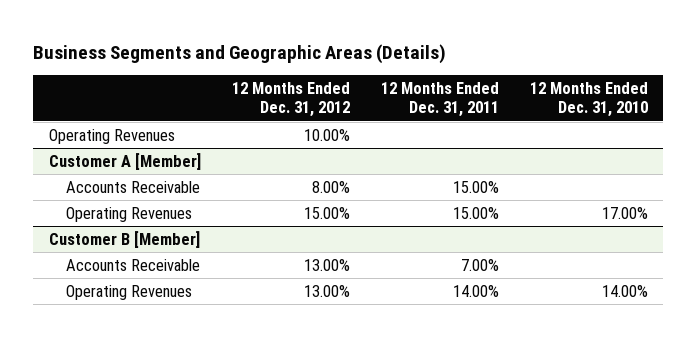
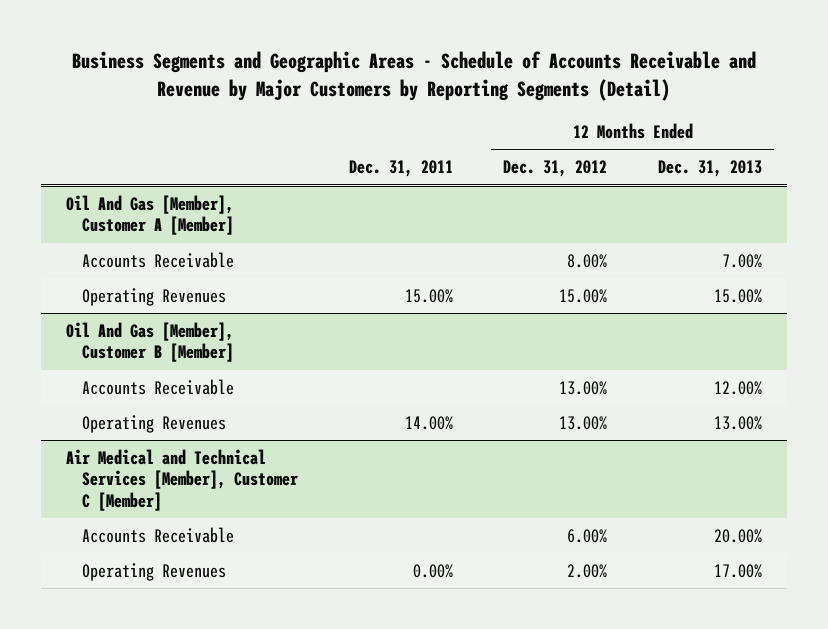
- Business Segments and Geographic Areas (Details)
+ Business Segments and Geographic Areas - Schedule of Accounts Receivable and Revenue by Major Customers by Reporting Segments (Detail)
- | 12 Months Ended Dec. 31, 2012 | 12 Months Ended Dec. 31, 2011 | 12 Months Ended Dec. 31, 2010
+ | Dec. 31, 2011 | 12 Months Ended Dec. 31, 2012 | 12 Months Ended Dec. 31, 2013
- Operating Revenues | 10.00% | |
- Customer A [Member]
+ Oil And Gas [Member], Customer A [Member]
- Customer B [Member]
+ Oil And Gas [Member], Customer B [Member]
+ Air Medical and Technical Services [Member], Customer C [Member]
+ Accounts Receivable | | 6.00% | 20.00%
+ Operating Revenues | 0.00% | 2.00% | 17.00%

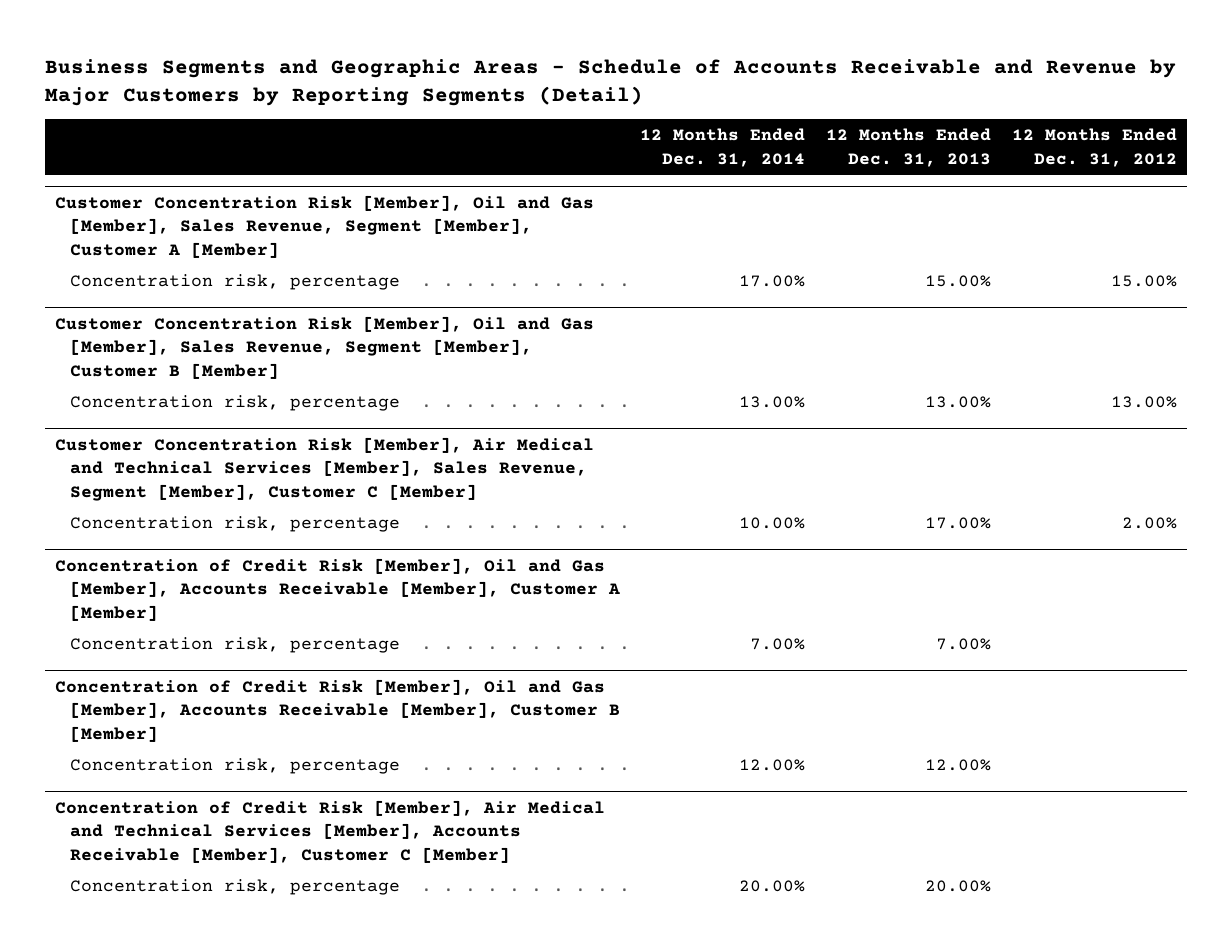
- | Dec. 31, 2011 | 12 Months Ended Dec. 31, 2012 | 12 Months Ended Dec. 31, 2013
+ | 12 Months Ended Dec. 31, 2014 | 12 Months Ended Dec. 31, 2013 | 12 Months Ended Dec. 31, 2012
- Oil And Gas [Member], Customer A [Member]
- Accounts Receivable | | 8.00% | 7.00%
- Operating Revenues | 15.00% | 15.00% | 15.00%
- Oil And Gas [Member], Customer B [Member]
- Accounts Receivable | | 13.00% | 12.00%
- Operating Revenues | 14.00% | 13.00% | 13.00%
- Air Medical and Technical Services [Member], Customer C [Member]
- Accounts Receivable | | 6.00% | 20.00%
- Operating Revenues | 0.00% | 2.00% | 17.00%
+ Customer Concentration Risk [Member], Oil and Gas [Member], Sales Revenue, Segment [Member], Customer A [Member]
+ Concentration risk, percentage | 17.00% | 15.00% | 15.00%
+ Customer Concentration Risk [Member], Oil and Gas [Member], Sales Revenue, Segment [Member], Customer B [Member]
+ Concentration risk, percentage | 13.00% | 13.00% | 13.00%
+ Customer Concentration Risk [Member], Air Medical and Technical Services [Member], Sales Revenue, Segment [Member], Customer C [Member]
+ Concentration risk, percentage | 10.00% | 17.00% | 2.00%
+ Concentration of Credit Risk [Member], Oil and Gas [Member], Accounts Receivable [Member], Customer A [Member]
+ Concentration risk, percentage | 7.00% | 7.00% |
+ Concentration of Credit Risk [Member], Oil and Gas [Member], Accounts Receivable [Member], Customer B [Member]
+ Concentration risk, percentage | 12.00% | 12.00% |
+ Concentration of Credit Risk [Member], Air Medical and Technical Services [Member], Accounts Receivable [Member], Customer C [Member]
+ Concentration risk, percentage | 20.00% | 20.00% |

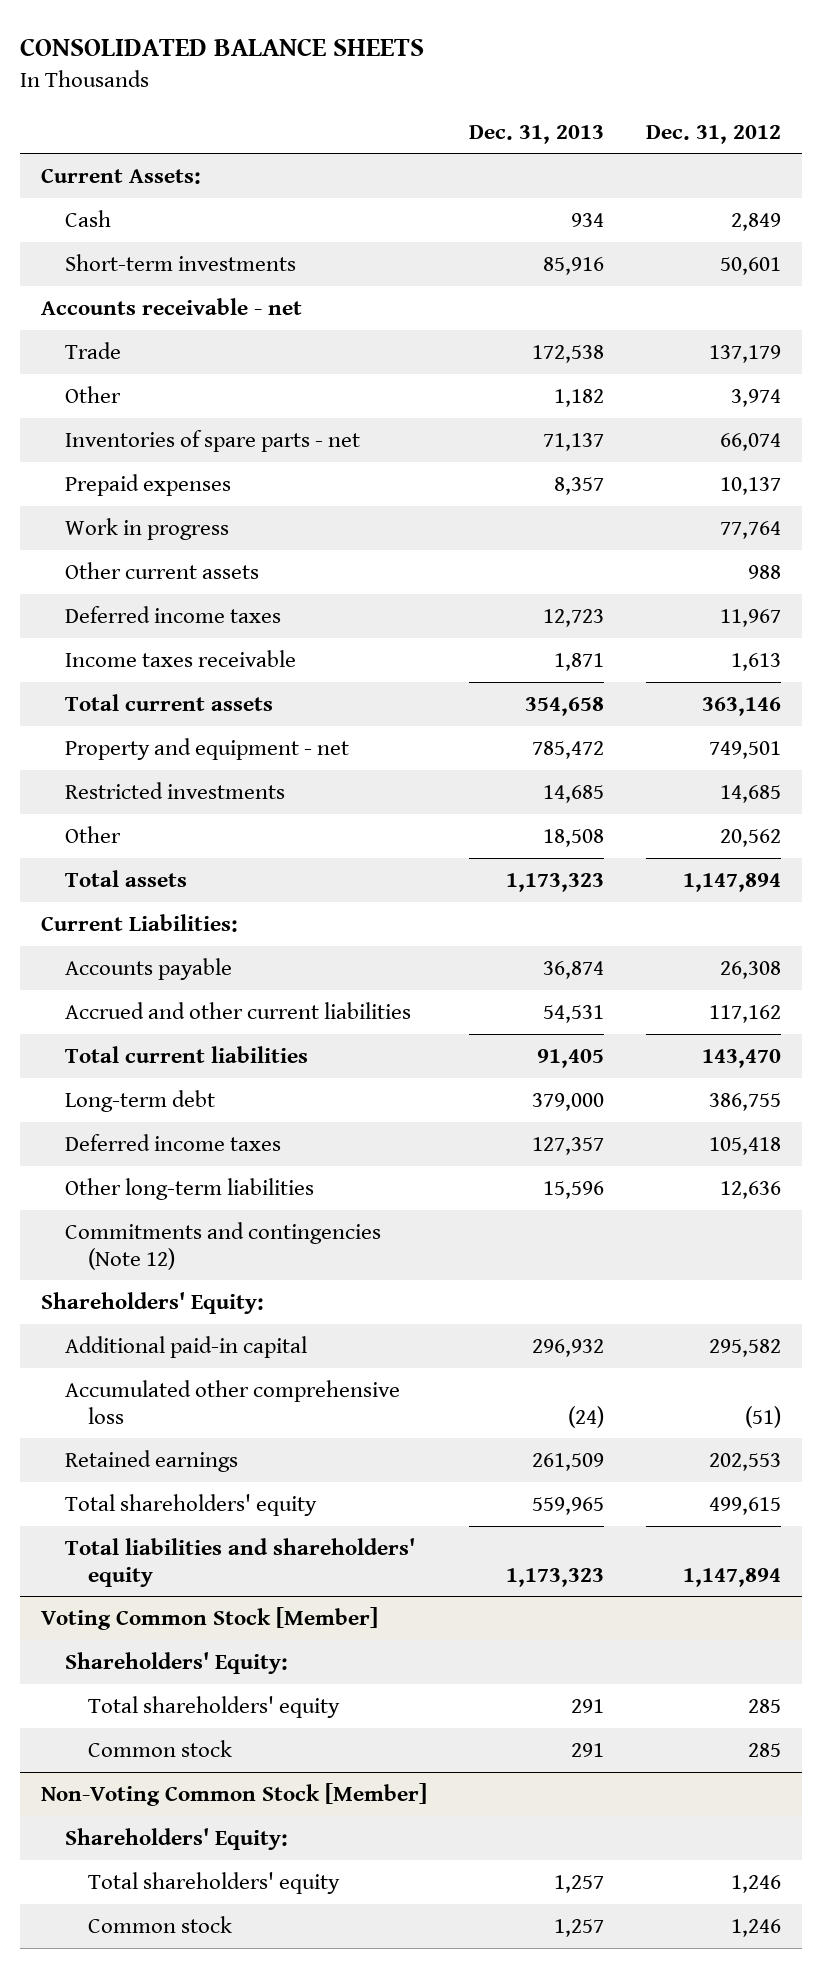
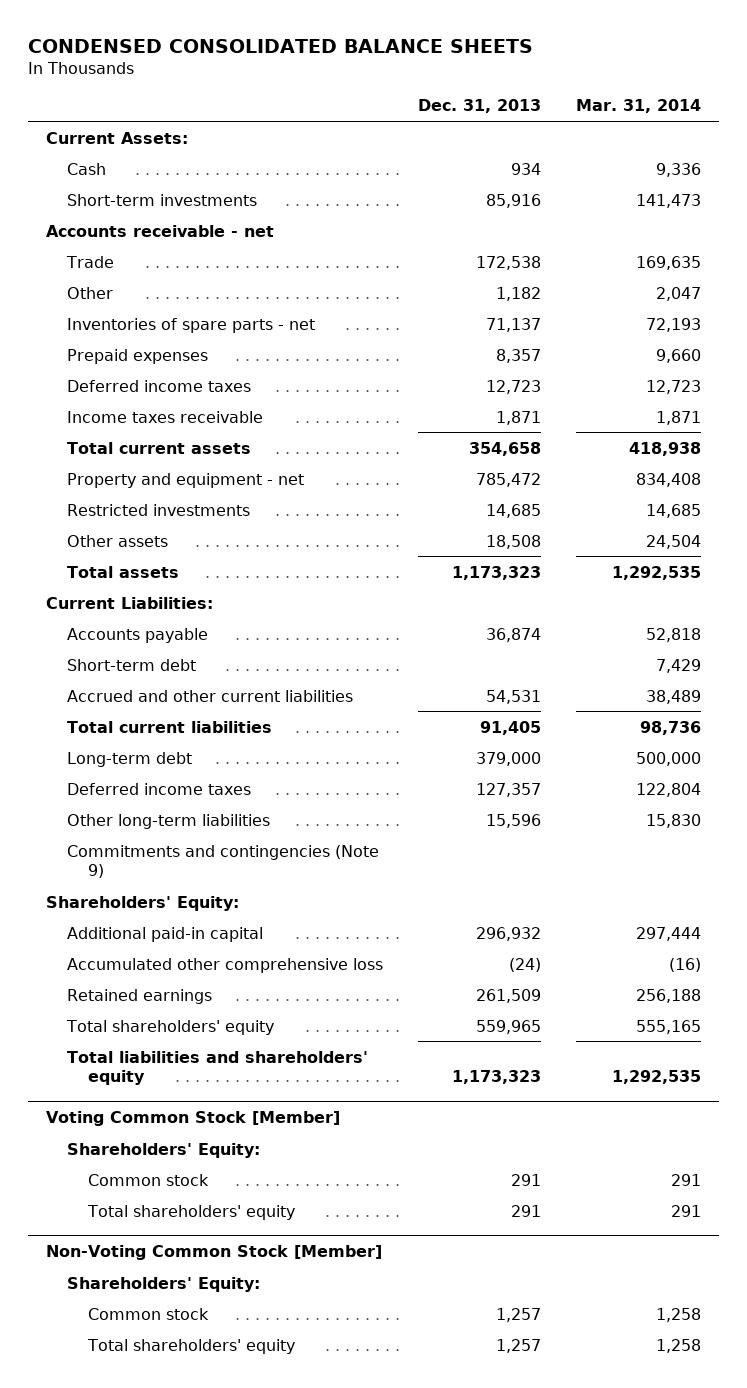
- CONSOLIDATED BALANCE SHEETS
+ CONDENSED CONSOLIDATED BALANCE SHEETS
- | Dec. 31, 2013 | Dec. 31, 2012
+ | Dec. 31, 2013 | Mar. 31, 2014
- Work in progress | | 77,764
- Other current assets | | 988
- Other | 18,508 | 20,562
+ Other assets | 18,508 | 24,504
+ Short-term debt | | 7,429
- Commitments and contingencies (Note 12)
+ Commitments and contingencies (Note 9)
@ Voting Common Stock [Member]
moved down: Total shareholders' equity | 291 | 291
@ Non-Voting Common Stock [Member]
moved down: Total shareholders' equity | 1,257 | 1,258

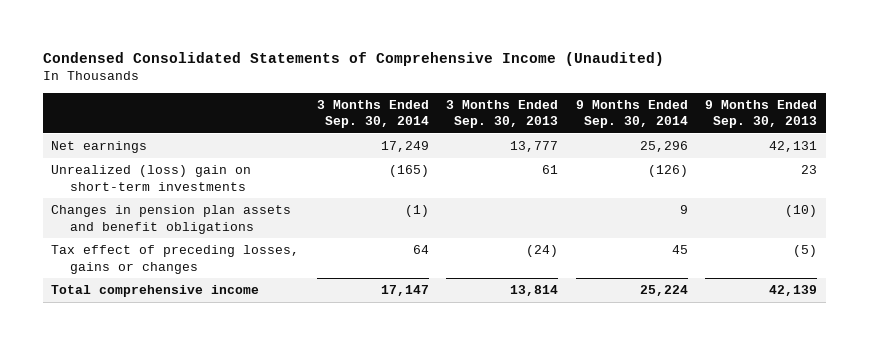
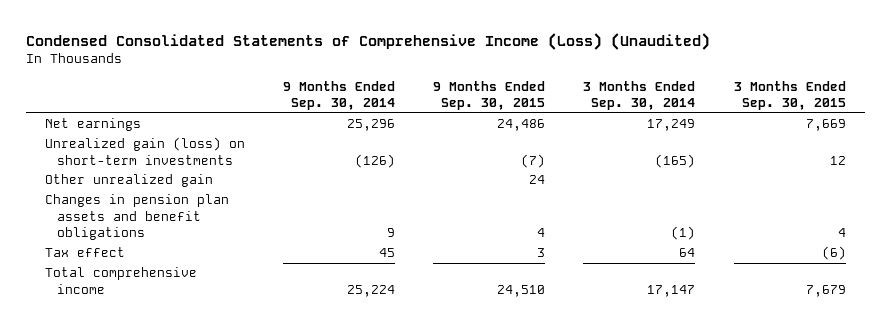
- Condensed Consolidated Statements of Comprehensive Income (Unaudited)
+ Condensed Consolidated Statements of Comprehensive Income (Loss) (Unaudited)
- | 3 Months Ended Sep. 30, 2014 | 3 Months Ended Sep. 30, 2013 | 9 Months Ended Sep. 30, 2014 | 9 Months Ended Sep. 30, 2013
+ | 9 Months Ended Sep. 30, 2014 | 9 Months Ended Sep. 30, 2015 | 3 Months Ended Sep. 30, 2014 | 3 Months Ended Sep. 30, 2015
- Unrealized (loss) gain on short-term investments | (165) | 61 | (126) | 23
+ Unrealized gain (loss) on short-term investments | (126) | (7) | (165) | 12
+ Other unrealized gain | | 24 | |
- Tax effect of preceding losses, gains or changes | 64 | (24) | 45 | (5)
+ Tax effect | 45 | 3 | 64 | (6)

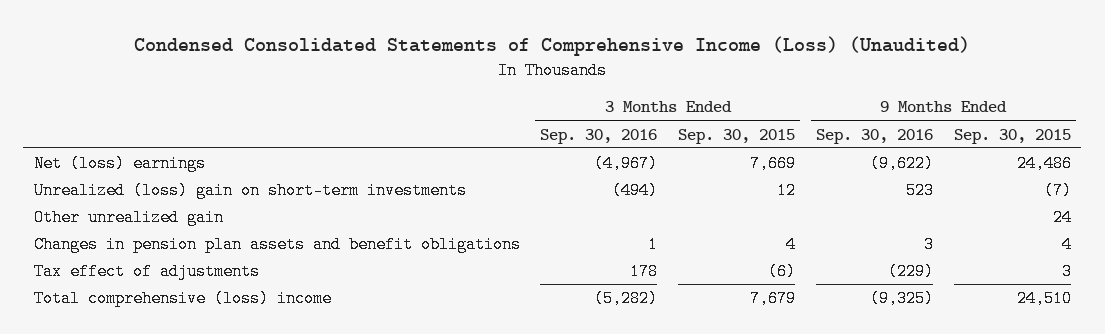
- | 9 Months Ended Sep. 30, 2014 | 9 Months Ended Sep. 30, 2015 | 3 Months Ended Sep. 30, 2014 | 3 Months Ended Sep. 30, 2015
+ | 3 Months Ended Sep. 30, 2016 | 3 Months Ended Sep. 30, 2015 | 9 Months Ended Sep. 30, 2016 | 9 Months Ended Sep. 30, 2015
- Net earnings | 25,296 | 24,486 | 17,249 | 7,669
- Unrealized gain (loss) on short-term investments | (126) | (7) | (165) | 12
+ Net (loss) earnings | (4,967) | 7,669 | (9,622) | 24,486
+ Unrealized (loss) gain on short-term investments | (494) | 12 | 523 | (7)
- Tax effect | 45 | 3 | 64 | (6)
- Total comprehensive income | 25,224 | 24,510 | 17,147 | 7,679
+ Tax effect of adjustments | 178 | (6) | (229) | 3
+ Total comprehensive (loss) income | (5,282) | 7,679 | (9,325) | 24,510

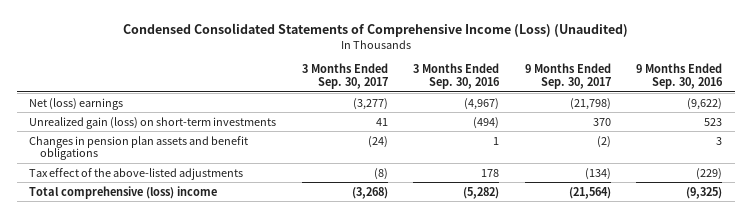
- | 3 Months Ended Sep. 30, 2016 | 3 Months Ended Sep. 30, 2015 | 9 Months Ended Sep. 30, 2016 | 9 Months Ended Sep. 30, 2015
+ | 3 Months Ended Sep. 30, 2017 | 3 Months Ended Sep. 30, 2016 | 9 Months Ended Sep. 30, 2017 | 9 Months Ended Sep. 30, 2016
- Unrealized (loss) gain on short-term investments | (494) | 12 | 523 | (7)
- Other unrealized gain | | | | 24
+ Unrealized gain (loss) on short-term investments | 41 | (494) | 370 | 523
- Tax effect of adjustments | 178 | (6) | (229) | 3
+ Tax effect of the above-listed adjustments | (8) | 178 | (134) | (229)

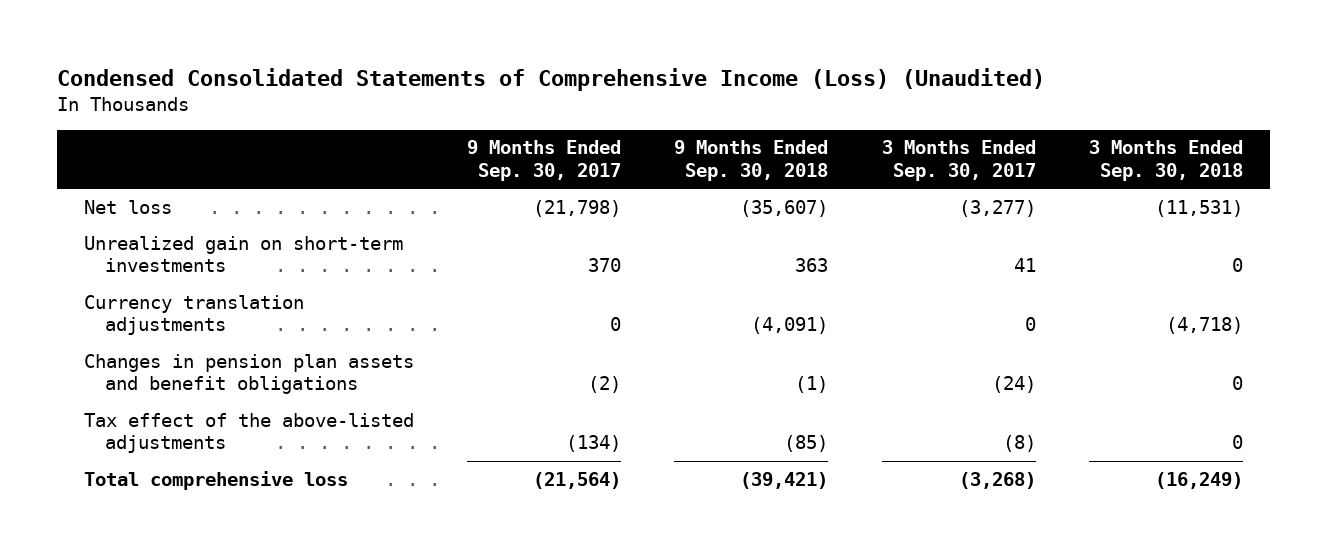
- | 3 Months Ended Sep. 30, 2017 | 3 Months Ended Sep. 30, 2016 | 9 Months Ended Sep. 30, 2017 | 9 Months Ended Sep. 30, 2016
+ | 9 Months Ended Sep. 30, 2017 | 9 Months Ended Sep. 30, 2018 | 3 Months Ended Sep. 30, 2017 | 3 Months Ended Sep. 30, 2018
- Net (loss) earnings | (3,277) | (4,967) | (21,798) | (9,622)
- Unrealized gain (loss) on short-term investments | 41 | (494) | 370 | 523
+ Net loss | (21,798) | (35,607) | (3,277) | (11,531)
+ Unrealized gain on short-term investments | 370 | 363 | 41 | 0
+ Currency translation adjustments | 0 | (4,091) | 0 | (4,718)
- Total comprehensive (loss) income | (3,268) | (5,282) | (21,564) | (9,325)
+ Total comprehensive loss | (21,564) | (39,421) | (3,268) | (16,249)

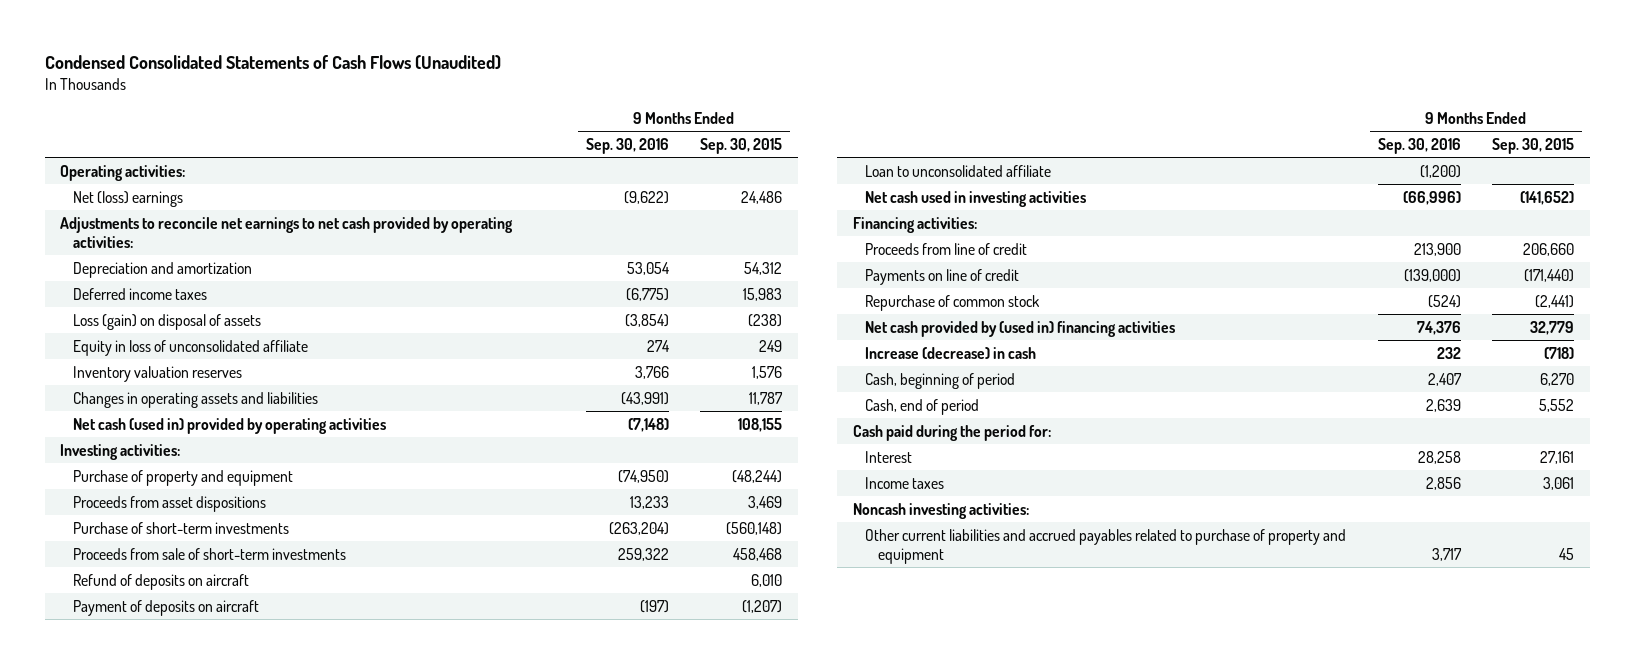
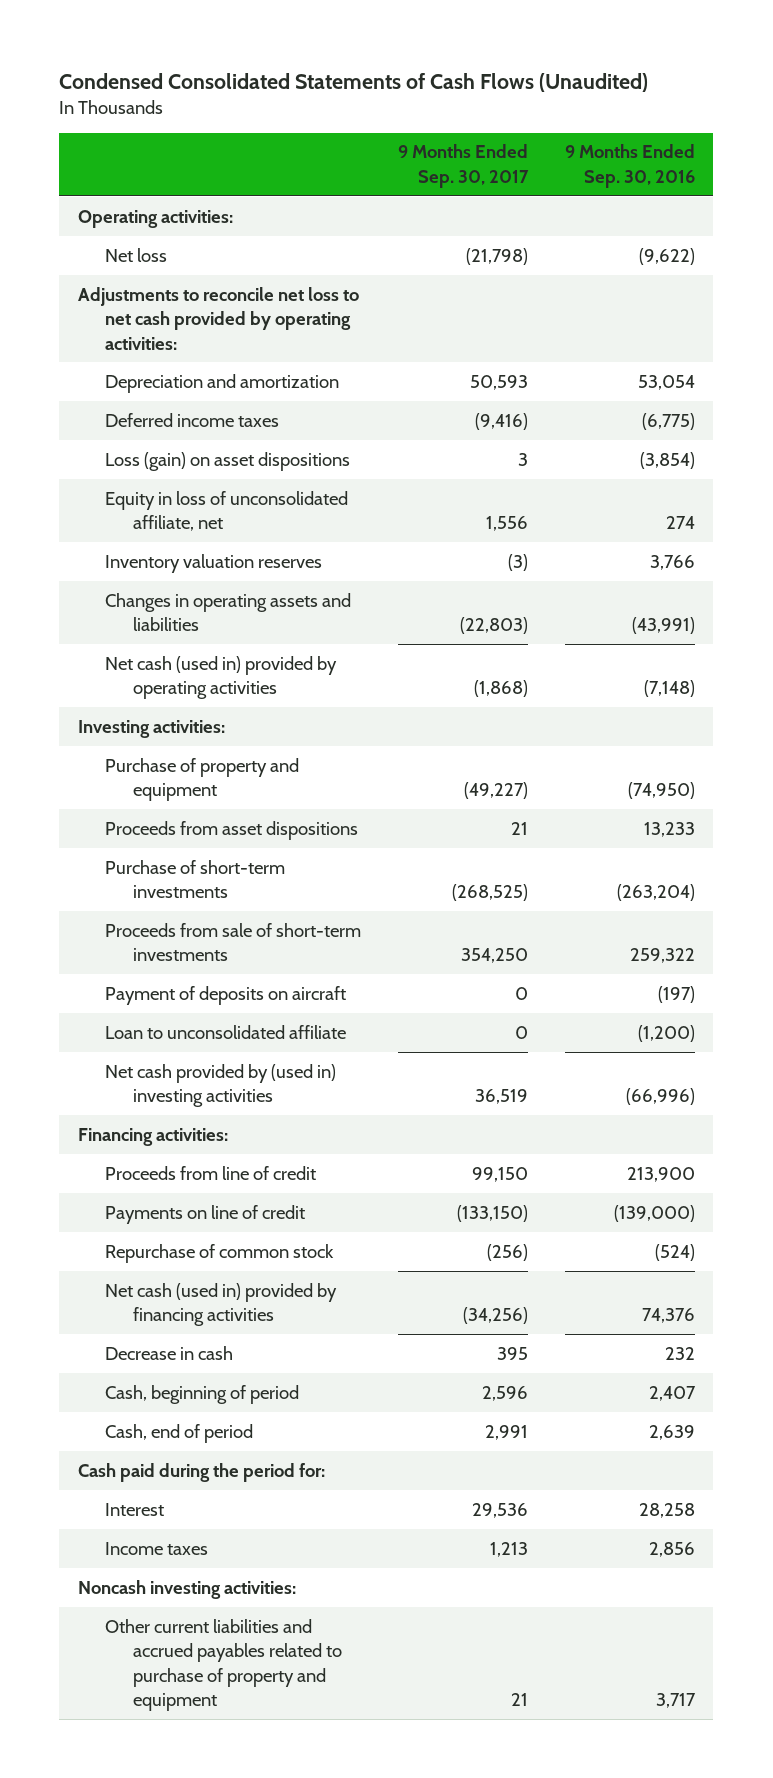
- | 9 Months Ended Sep. 30, 2016 | 9 Months Ended Sep. 30, 2015
+ | 9 Months Ended Sep. 30, 2017 | 9 Months Ended Sep. 30, 2016
- Net (loss) earnings | (9,622) | 24,486
- Adjustments to reconcile net earnings to net cash provided by operating activities:
+ Net loss | (21,798) | (9,622)
+ Adjustments to reconcile net loss to net cash provided by operating activities:
- Loss (gain) on disposal of assets | (3,854) | (238)
- Equity in loss of unconsolidated affiliate | 274 | 249
+ Loss (gain) on asset dispositions | 3 | (3,854)
+ Equity in loss of unconsolidated affiliate, net | 1,556 | 274
- Refund of deposits on aircraft | | 6,010
- Net cash used in investing activities | (66,996) | (141,652)
+ Net cash provided by (used in) investing activities | 36,519 | (66,996)
- Net cash provided by (used in) financing activities | 74,376 | 32,779
- Increase (decrease) in cash | 232 | (718)
+ Net cash (used in) provided by financing activities | (34,256) | 74,376
+ Decrease in cash | 395 | 232

